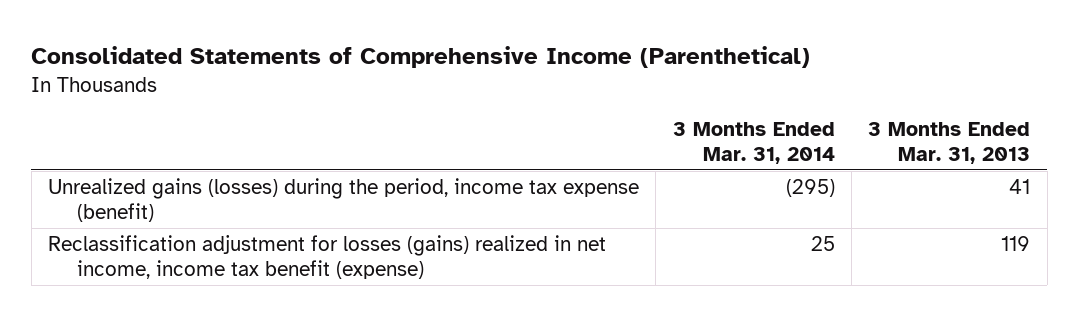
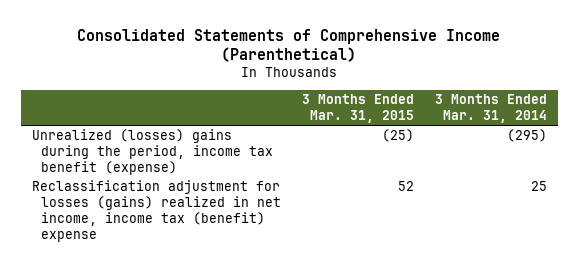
- | 3 Months Ended Mar. 31, 2014 | 3 Months Ended Mar. 31, 2013
+ | 3 Months Ended Mar. 31, 2015 | 3 Months Ended Mar. 31, 2014
- Unrealized gains (losses) during the period, income tax expense (benefit) | (295) | 41
- Reclassification adjustment for losses (gains) realized in net income, income tax benefit (expense) | 25 | 119
+ Unrealized (losses) gains during the period, income tax benefit (expense) | (25) | (295)
+ Reclassification adjustment for losses (gains) realized in net income, income tax (benefit) expense | 52 | 25

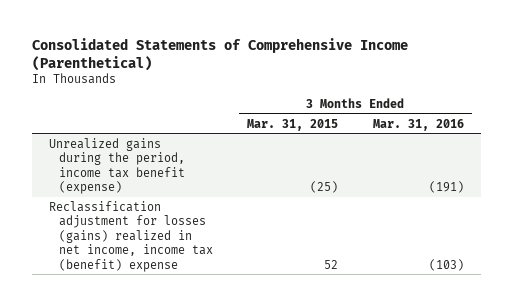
- | 3 Months Ended Mar. 31, 2015 | 3 Months Ended Mar. 31, 2014
+ | 3 Months Ended Mar. 31, 2015 | 3 Months Ended Mar. 31, 2016
- Unrealized (losses) gains during the period, income tax benefit (expense) | (25) | (295)
+ Unrealized gains during the period, income tax benefit (expense) | (25) | (191)

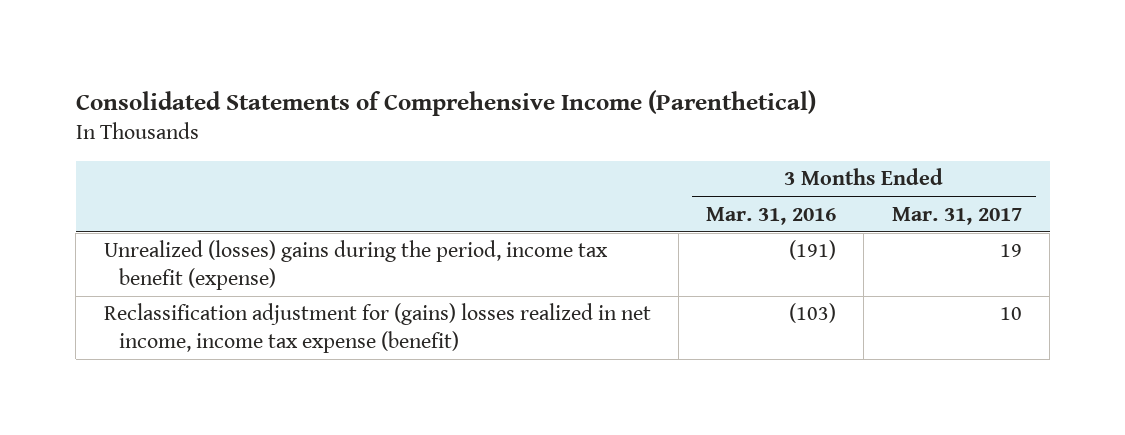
- | 3 Months Ended Mar. 31, 2015 | 3 Months Ended Mar. 31, 2016
+ | 3 Months Ended Mar. 31, 2016 | 3 Months Ended Mar. 31, 2017
- Unrealized gains during the period, income tax benefit (expense) | (25) | (191)
- Reclassification adjustment for losses (gains) realized in net income, income tax (benefit) expense | 52 | (103)
+ Unrealized (losses) gains during the period, income tax benefit (expense) | (191) | 19
+ Reclassification adjustment for (gains) losses realized in net income, income tax expense (benefit) | (103) | 10

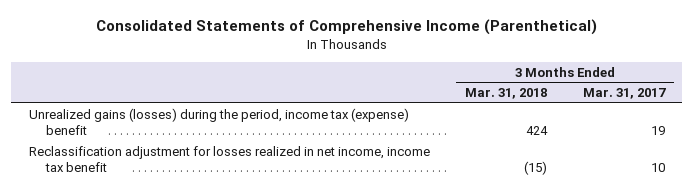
- | 3 Months Ended Mar. 31, 2016 | 3 Months Ended Mar. 31, 2017
+ | 3 Months Ended Mar. 31, 2018 | 3 Months Ended Mar. 31, 2017
- Unrealized (losses) gains during the period, income tax benefit (expense) | (191) | 19
- Reclassification adjustment for (gains) losses realized in net income, income tax expense (benefit) | (103) | 10
+ Unrealized gains (losses) during the period, income tax (expense) benefit | 424 | 19
+ Reclassification adjustment for losses realized in net income, income tax benefit | (15) | 10

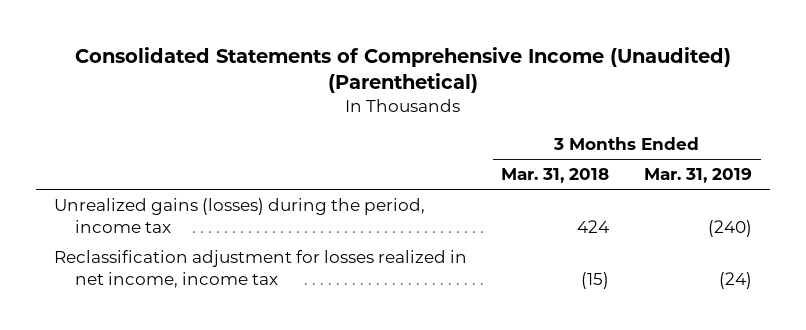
- Consolidated Statements of Comprehensive Income (Parenthetical)
+ Consolidated Statements of Comprehensive Income (Unaudited) (Parenthetical)
- | 3 Months Ended Mar. 31, 2018 | 3 Months Ended Mar. 31, 2017
+ | 3 Months Ended Mar. 31, 2018 | 3 Months Ended Mar. 31, 2019
- Unrealized gains (losses) during the period, income tax (expense) benefit | 424 | 19
- Reclassification adjustment for losses realized in net income, income tax benefit | (15) | 10
+ Unrealized gains (losses) during the period, income tax | 424 | (240)
+ Reclassification adjustment for losses realized in net income, income tax | (15) | (24)

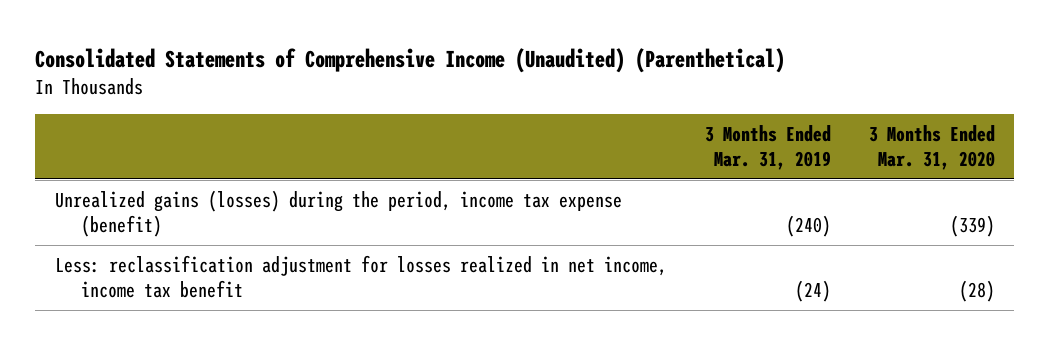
- | 3 Months Ended Mar. 31, 2018 | 3 Months Ended Mar. 31, 2019
+ | 3 Months Ended Mar. 31, 2019 | 3 Months Ended Mar. 31, 2020
- Unrealized gains (losses) during the period, income tax | 424 | (240)
- Reclassification adjustment for losses realized in net income, income tax | (15) | (24)
+ Unrealized gains (losses) during the period, income tax expense (benefit) | (240) | (339)
+ Less: reclassification adjustment for losses realized in net income, income tax benefit | (24) | (28)

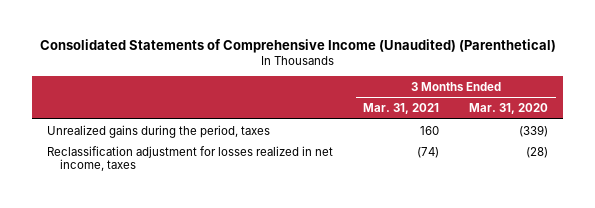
- | 3 Months Ended Mar. 31, 2019 | 3 Months Ended Mar. 31, 2020
+ | 3 Months Ended Mar. 31, 2021 | 3 Months Ended Mar. 31, 2020
- Unrealized gains (losses) during the period, income tax expense (benefit) | (240) | (339)
- Less: reclassification adjustment for losses realized in net income, income tax benefit | (24) | (28)
+ Unrealized gains during the period, taxes | 160 | (339)
+ Reclassification adjustment for losses realized in net income, taxes | (74) | (28)

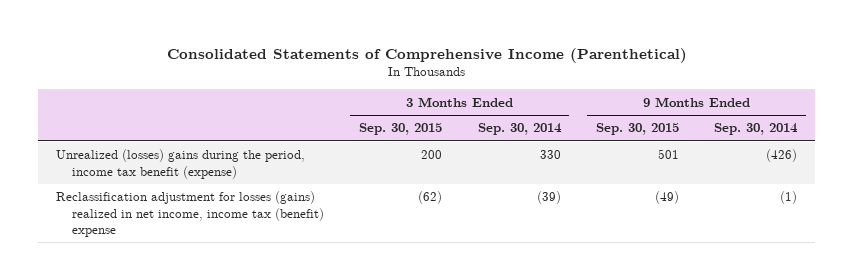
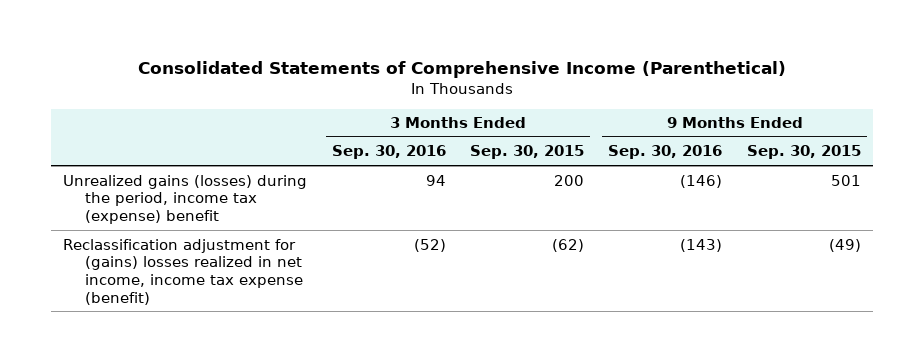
- | 3 Months Ended Sep. 30, 2015 | 3 Months Ended Sep. 30, 2014 | 9 Months Ended Sep. 30, 2015 | 9 Months Ended Sep. 30, 2014
+ | 3 Months Ended Sep. 30, 2016 | 3 Months Ended Sep. 30, 2015 | 9 Months Ended Sep. 30, 2016 | 9 Months Ended Sep. 30, 2015
- Unrealized (losses) gains during the period, income tax benefit (expense) | 200 | 330 | 501 | (426)
- Reclassification adjustment for losses (gains) realized in net income, income tax (benefit) expense | (62) | (39) | (49) | (1)
+ Unrealized gains (losses) during the period, income tax (expense) benefit | 94 | 200 | (146) | 501
+ Reclassification adjustment for (gains) losses realized in net income, income tax expense (benefit) | (52) | (62) | (143) | (49)

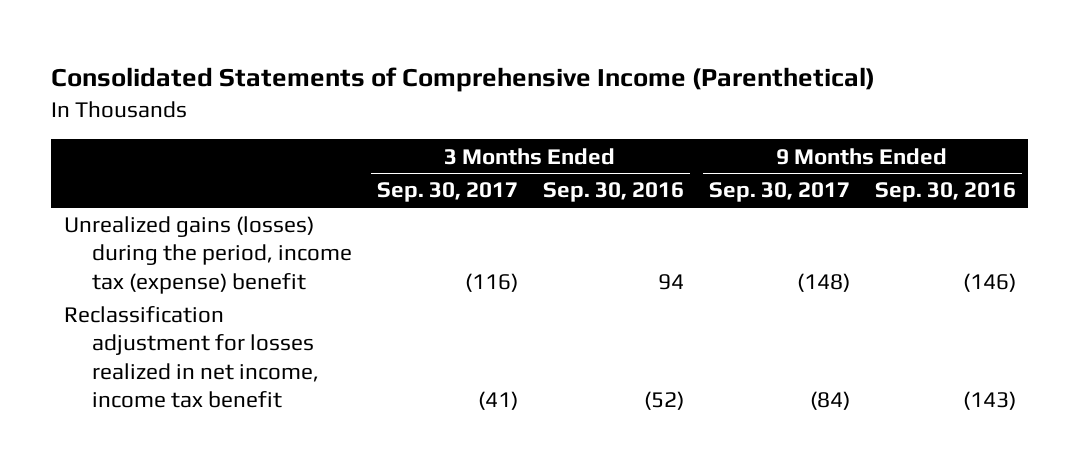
- | 3 Months Ended Sep. 30, 2016 | 3 Months Ended Sep. 30, 2015 | 9 Months Ended Sep. 30, 2016 | 9 Months Ended Sep. 30, 2015
+ | 3 Months Ended Sep. 30, 2017 | 3 Months Ended Sep. 30, 2016 | 9 Months Ended Sep. 30, 2017 | 9 Months Ended Sep. 30, 2016
- Reclassification adjustment for (gains) losses realized in net income, income tax expense (benefit) | (52) | (62) | (143) | (49)
+ Reclassification adjustment for losses realized in net income, income tax benefit | (41) | (52) | (84) | (143)

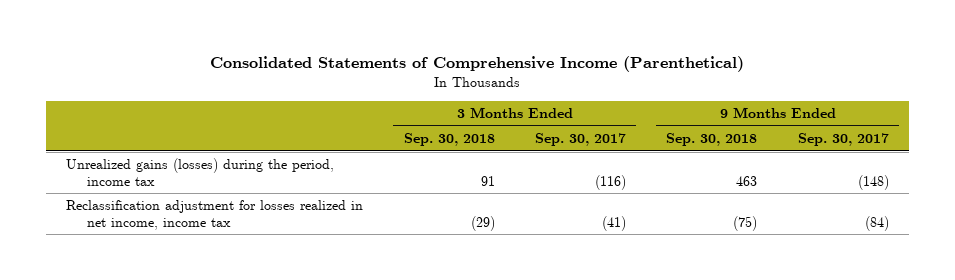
- | 3 Months Ended Sep. 30, 2017 | 3 Months Ended Sep. 30, 2016 | 9 Months Ended Sep. 30, 2017 | 9 Months Ended Sep. 30, 2016
+ | 3 Months Ended Sep. 30, 2018 | 3 Months Ended Sep. 30, 2017 | 9 Months Ended Sep. 30, 2018 | 9 Months Ended Sep. 30, 2017
- Unrealized gains (losses) during the period, income tax (expense) benefit | (116) | 94 | (148) | (146)
- Reclassification adjustment for losses realized in net income, income tax benefit | (41) | (52) | (84) | (143)
+ Unrealized gains (losses) during the period, income tax | 91 | (116) | 463 | (148)
+ Reclassification adjustment for losses realized in net income, income tax | (29) | (41) | (75) | (84)

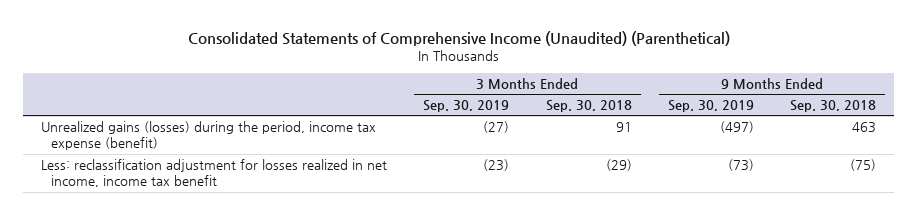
- Consolidated Statements of Comprehensive Income (Parenthetical)
+ Consolidated Statements of Comprehensive Income (Unaudited) (Parenthetical)
- | 3 Months Ended Sep. 30, 2018 | 3 Months Ended Sep. 30, 2017 | 9 Months Ended Sep. 30, 2018 | 9 Months Ended Sep. 30, 2017
+ | 3 Months Ended Sep. 30, 2019 | 3 Months Ended Sep. 30, 2018 | 9 Months Ended Sep. 30, 2019 | 9 Months Ended Sep. 30, 2018
- Unrealized gains (losses) during the period, income tax | 91 | (116) | 463 | (148)
- Reclassification adjustment for losses realized in net income, income tax | (29) | (41) | (75) | (84)
+ Unrealized gains (losses) during the period, income tax expense (benefit) | (27) | 91 | (497) | 463
+ Less: reclassification adjustment for losses realized in net income, income tax benefit | (23) | (29) | (73) | (75)

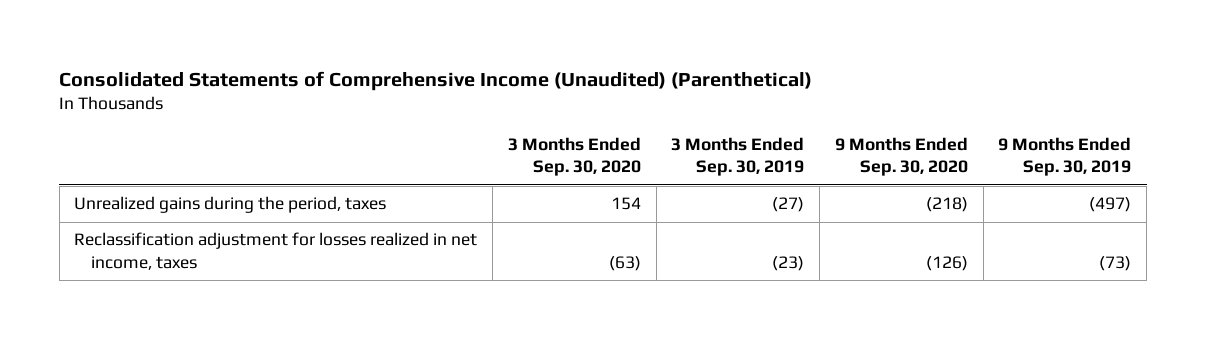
- | 3 Months Ended Sep. 30, 2019 | 3 Months Ended Sep. 30, 2018 | 9 Months Ended Sep. 30, 2019 | 9 Months Ended Sep. 30, 2018
+ | 3 Months Ended Sep. 30, 2020 | 3 Months Ended Sep. 30, 2019 | 9 Months Ended Sep. 30, 2020 | 9 Months Ended Sep. 30, 2019
- Unrealized gains (losses) during the period, income tax expense (benefit) | (27) | 91 | (497) | 463
- Less: reclassification adjustment for losses realized in net income, income tax benefit | (23) | (29) | (73) | (75)
+ Unrealized gains during the period, taxes | 154 | (27) | (218) | (497)
+ Reclassification adjustment for losses realized in net income, taxes | (63) | (23) | (126) | (73)

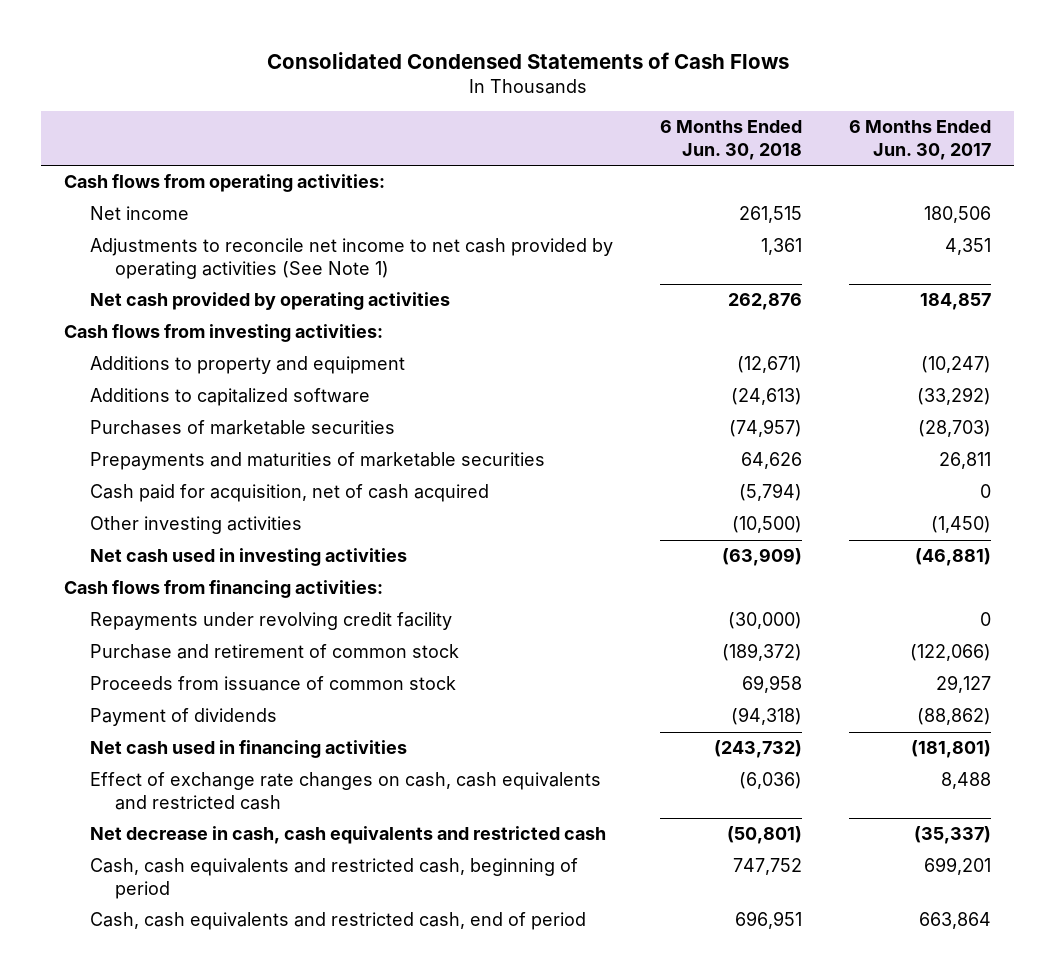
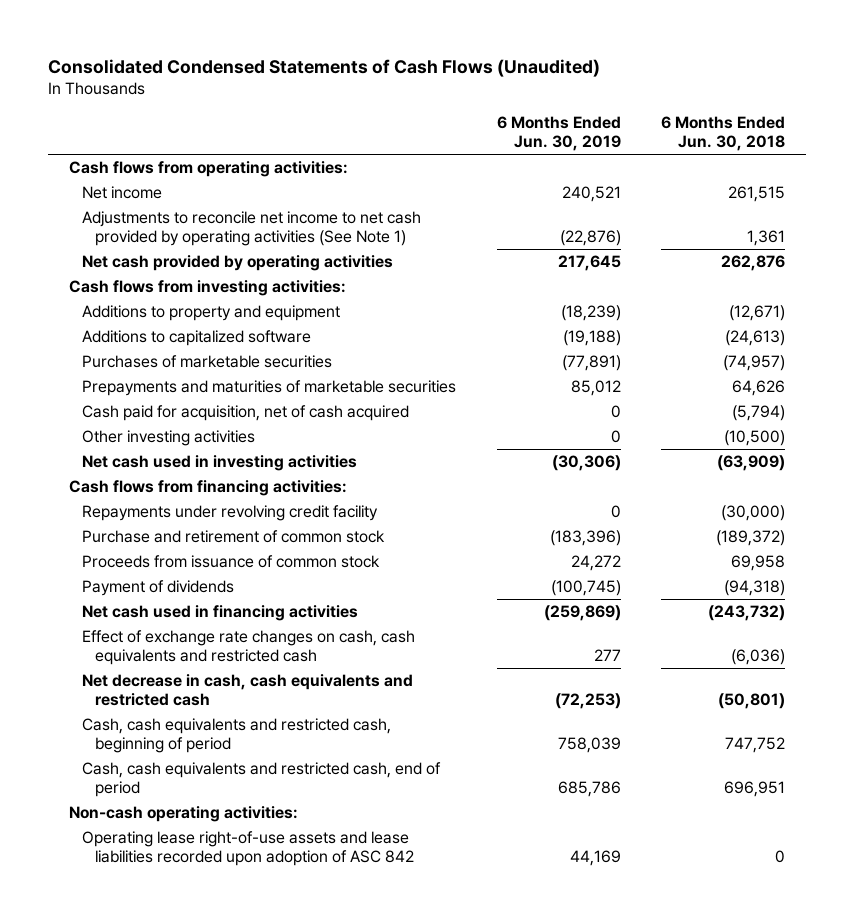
- Consolidated Condensed Statements of Cash Flows
+ Consolidated Condensed Statements of Cash Flows (Unaudited)
- | 6 Months Ended Jun. 30, 2018 | 6 Months Ended Jun. 30, 2017
+ | 6 Months Ended Jun. 30, 2019 | 6 Months Ended Jun. 30, 2018
+ Non-cash operating activities:
+ Operating lease right-of-use assets and lease liabilities recorded upon adoption of ASC 842 | 44,169 | 0

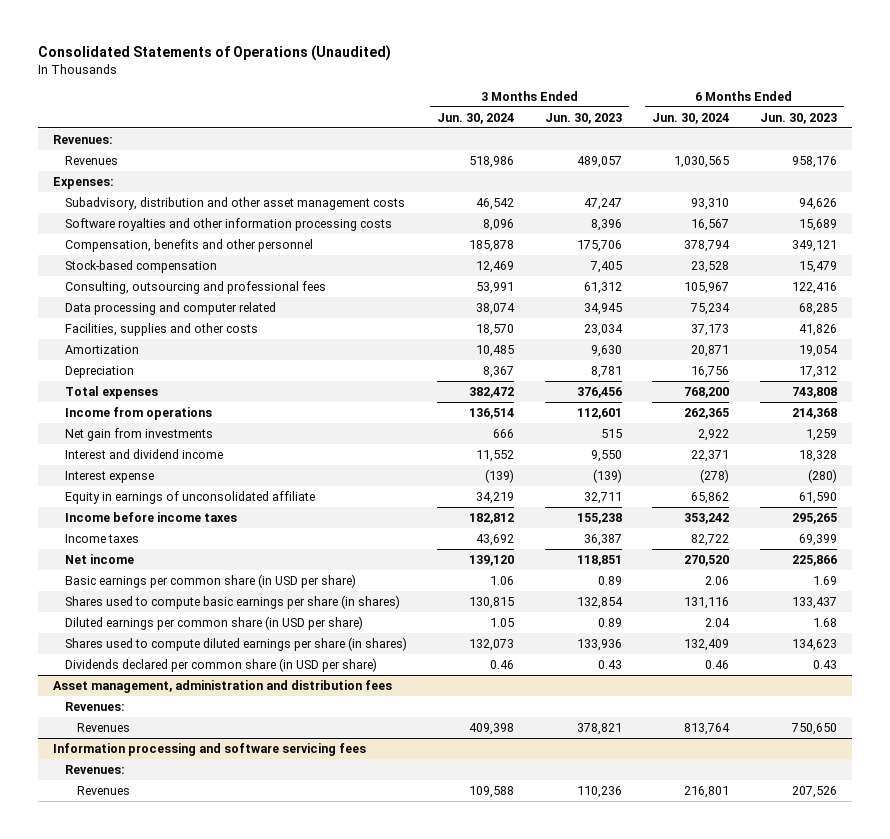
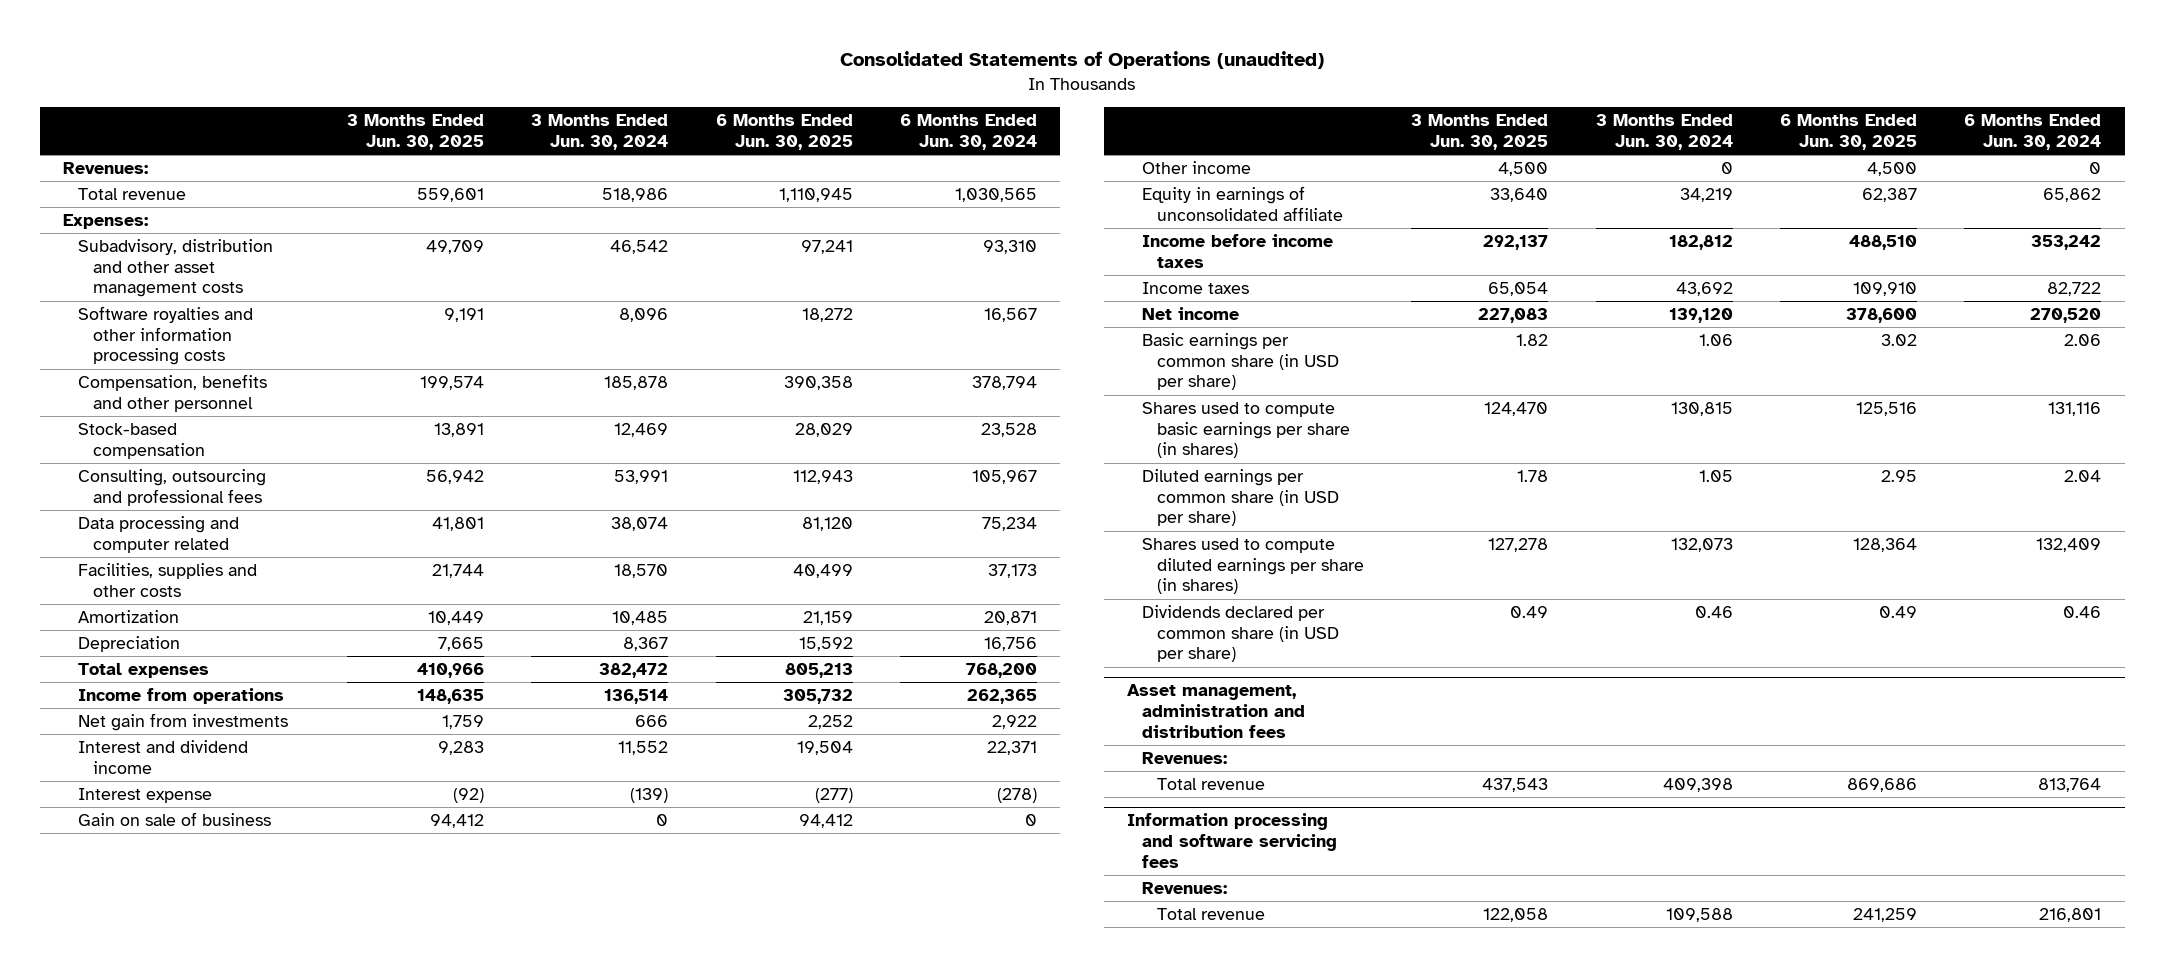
- Consolidated Statements of Operations (Unaudited)
+ Consolidated Statements of Operations (unaudited)
- | 3 Months Ended Jun. 30, 2024 | 3 Months Ended Jun. 30, 2023 | 6 Months Ended Jun. 30, 2024 | 6 Months Ended Jun. 30, 2023
+ | 3 Months Ended Jun. 30, 2025 | 3 Months Ended Jun. 30, 2024 | 6 Months Ended Jun. 30, 2025 | 6 Months Ended Jun. 30, 2024
- Revenues | 518,986 | 489,057 | 1,030,565 | 958,176
+ Total revenue | 559,601 | 518,986 | 1,110,945 | 1,030,565
+ Gain on sale of business | 94,412 | 0 | 94,412 | 0
+ Other income | 4,500 | 0 | 4,500 | 0
@ Asset management, administration and distribution fees
- Revenues | 409,398 | 378,821 | 813,764 | 750,650
+ Total revenue | 437,543 | 409,398 | 869,686 | 813,764
@ Information processing and software servicing fees
- Revenues | 109,588 | 110,236 | 216,801 | 207,526
+ Total revenue | 122,058 | 109,588 | 241,259 | 216,801

